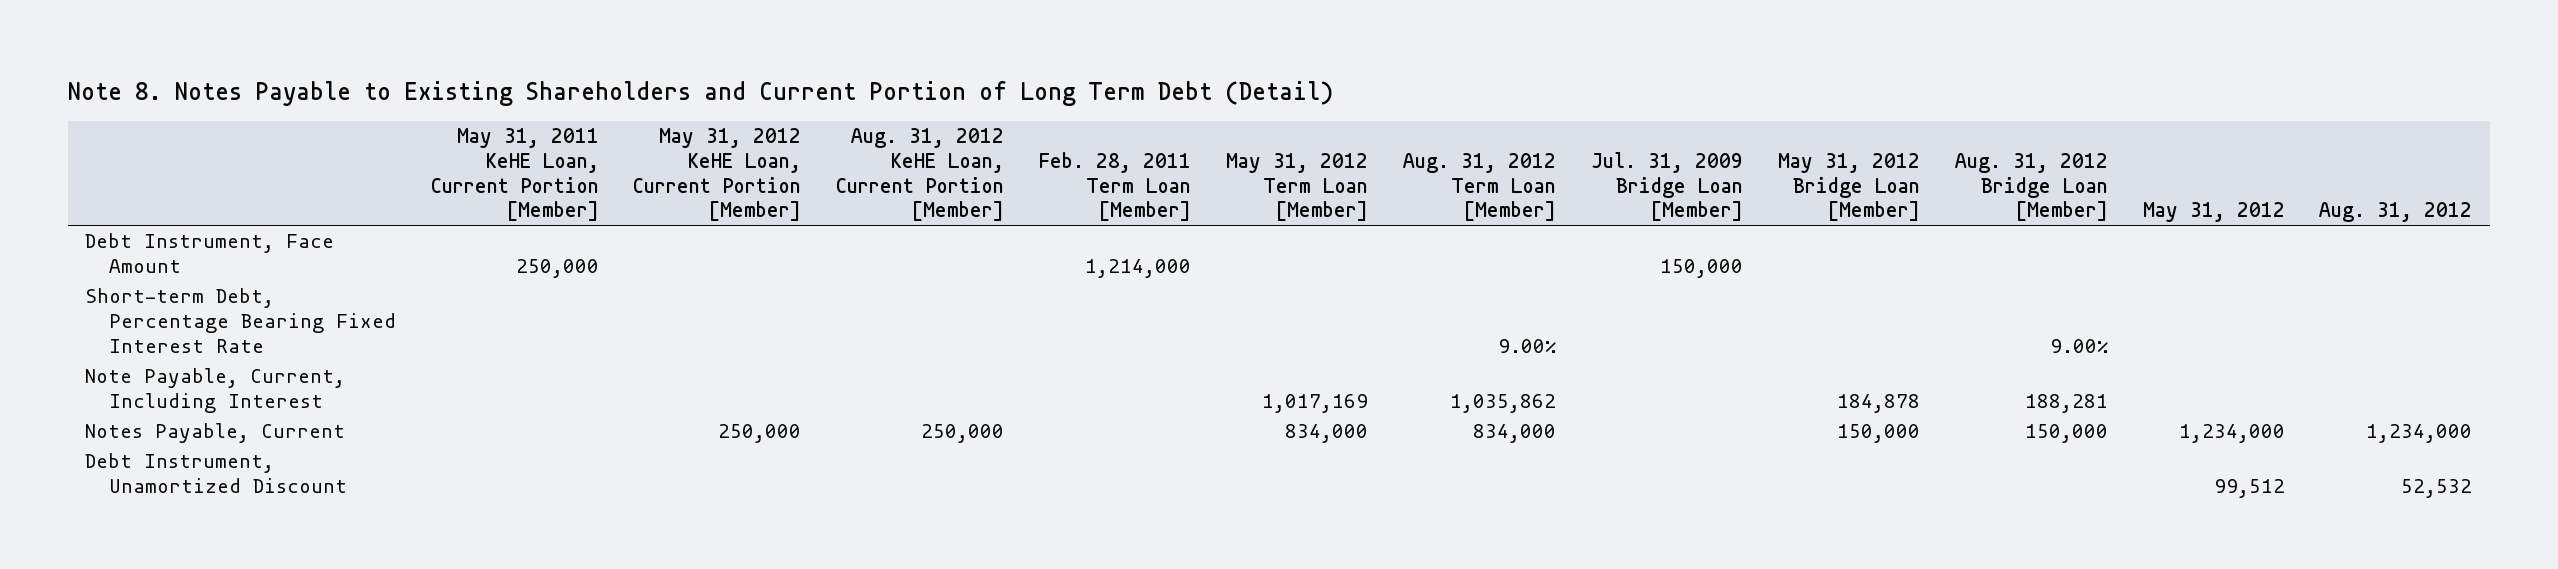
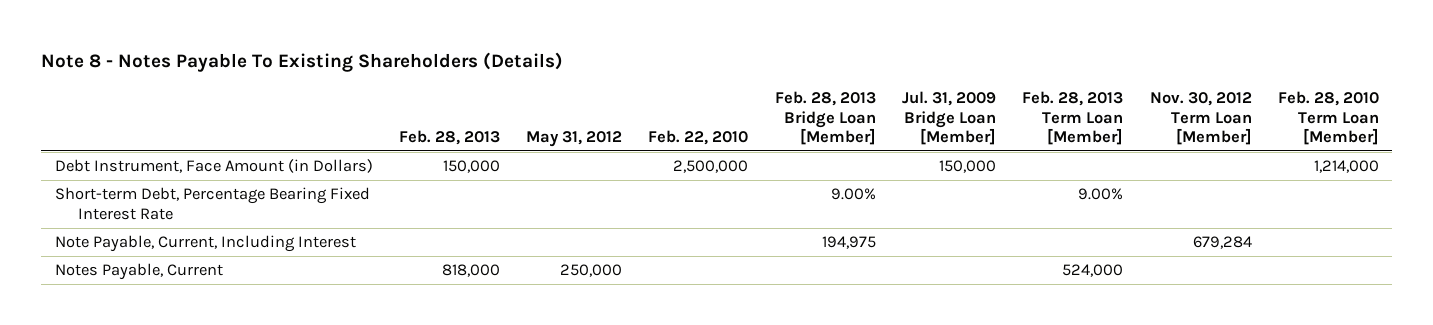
- Note 8. Notes Payable to Existing Shareholders and Current Portion of Long Term Debt (Detail)
+ Note 8 - Notes Payable To Existing Shareholders (Details)
- | May 31, 2011 KeHE Loan, Current Portion [Member] | May 31, 2012 KeHE Loan, Current Portion [Member] | Aug. 31, 2012 KeHE Loan, Current Portion [Member] | Feb. 28, 2011 Term Loan [Member] | May 31, 2012 Term Loan [Member] | Aug. 31, 2012 Term Loan [Member] | Jul. 31, 2009 Bridge Loan [Member] | May 31, 2012 Bridge Loan [Member] | Aug. 31, 2012 Bridge Loan [Member] | May 31, 2012 | Aug. 31, 2012
+ | Feb. 28, 2013 | May 31, 2012 | Feb. 22, 2010 | Feb. 28, 2013 Bridge Loan [Member] | Jul. 31, 2009 Bridge Loan [Member] | Feb. 28, 2013 Term Loan [Member] | Nov. 30, 2012 Term Loan [Member] | Feb. 28, 2010 Term Loan [Member]
- Debt Instrument, Face Amount | 250,000 | | | 1,214,000 | | | 150,000 | | | |
+ Debt Instrument, Face Amount (in Dollars) | 150,000 | | 2,500,000 | | 150,000 | | | 1,214,000
- Notes Payable, Current | | 250,000 | 250,000 | | 834,000 | 834,000 | | 150,000 | 150,000 | 1,234,000 | 1,234,000
- Debt Instrument, Unamortized Discount | | | | | | | | | | 99,512 | 52,532
+ Notes Payable, Current | 818,000 | 250,000 | | | | 524,000 | |

